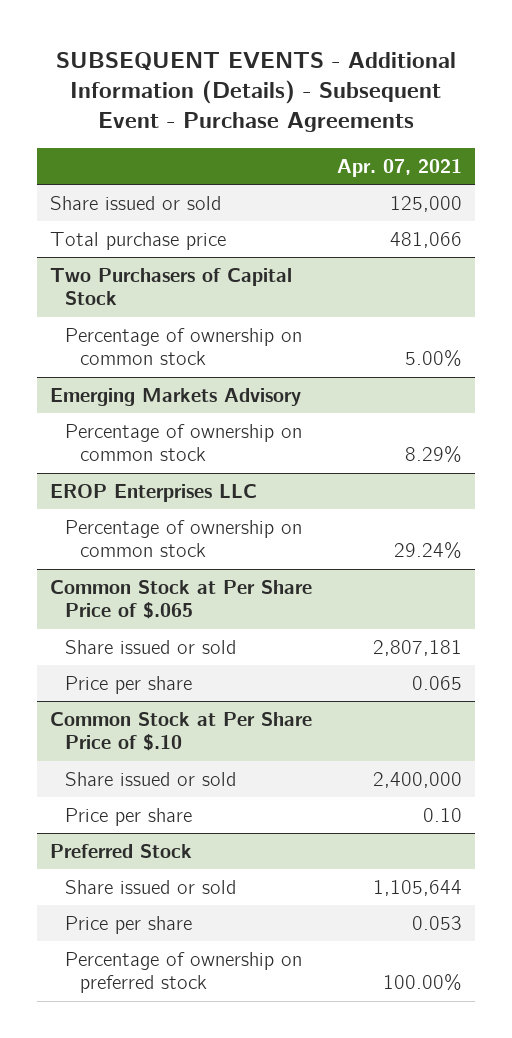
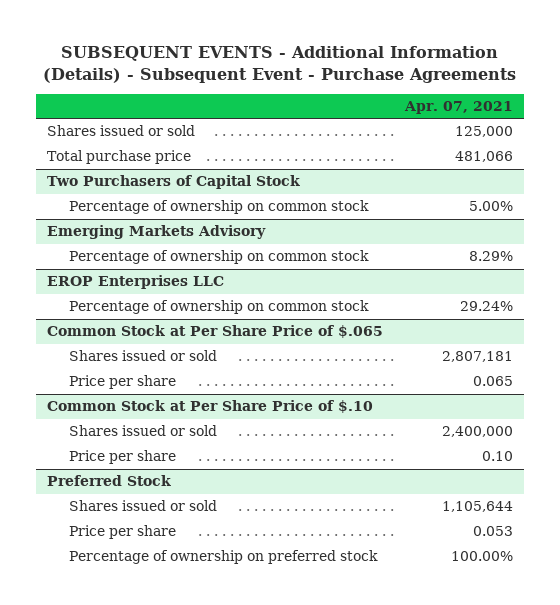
- Share issued or sold | 125,000
+ Shares issued or sold | 125,000
@ Common Stock at Per Share Price of $.065
- Share issued or sold | 2,807,181
+ Shares issued or sold | 2,807,181
@ Common Stock at Per Share Price of $.10
- Share issued or sold | 2,400,000
+ Shares issued or sold | 2,400,000
@ Preferred Stock
- Share issued or sold | 1,105,644
+ Shares issued or sold | 1,105,644

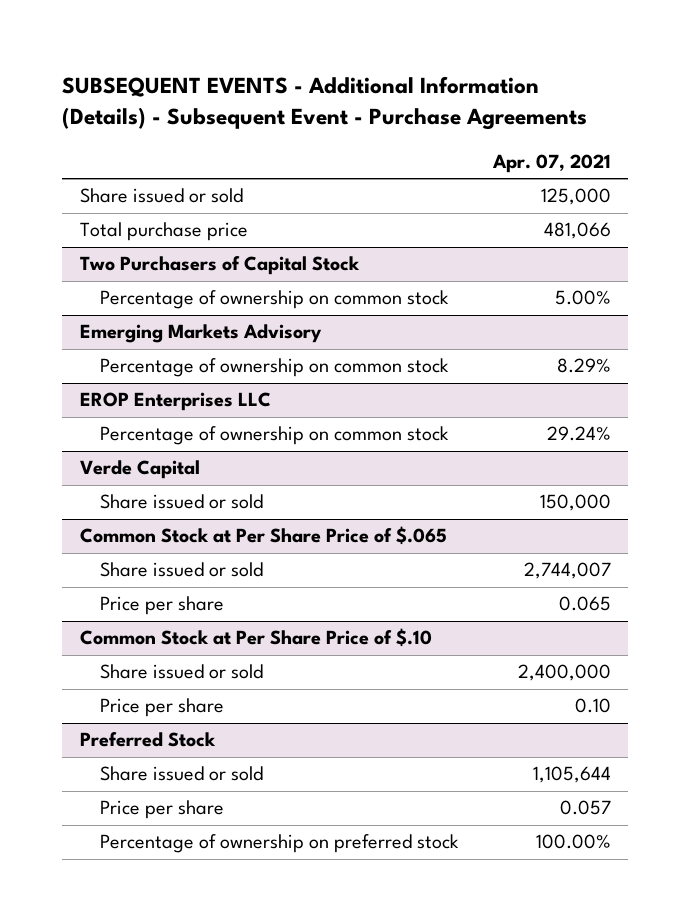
- Shares issued or sold | 125,000
+ Share issued or sold | 125,000
+ Verde Capital
+ Share issued or sold | 150,000
@ Common Stock at Per Share Price of $.065
- Shares issued or sold | 2,807,181
+ Share issued or sold | 2,744,007
@ Common Stock at Per Share Price of $.10
- Shares issued or sold | 2,400,000
+ Share issued or sold | 2,400,000
@ Preferred Stock
- Shares issued or sold | 1,105,644
- Price per share | 0.053
+ Share issued or sold | 1,105,644
+ Price per share | 0.057

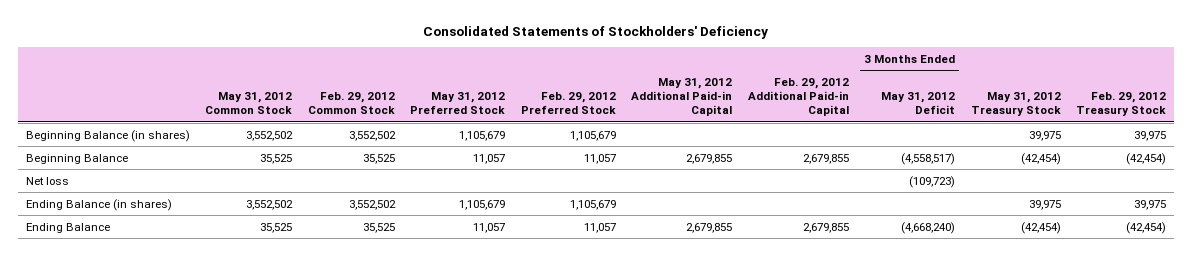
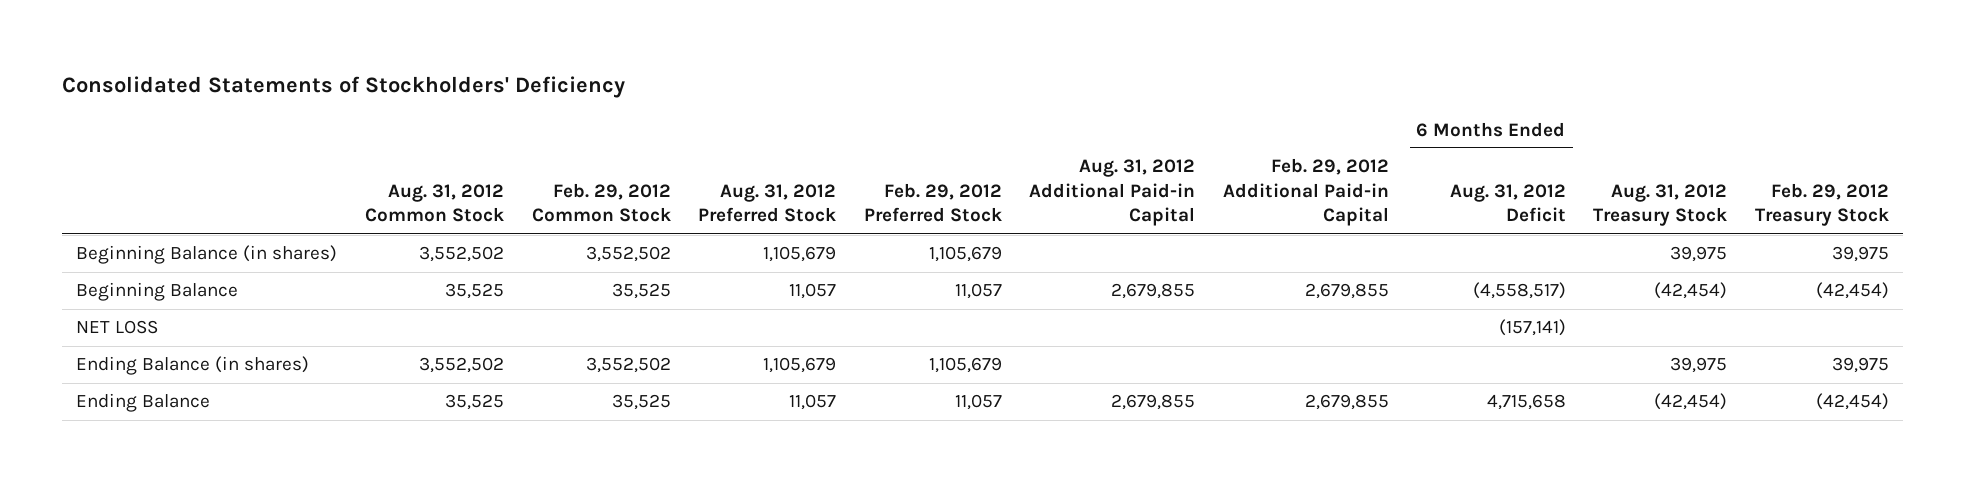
- | May 31, 2012 Common Stock | Feb. 29, 2012 Common Stock | May 31, 2012 Preferred Stock | Feb. 29, 2012 Preferred Stock | May 31, 2012 Additional Paid-in Capital | Feb. 29, 2012 Additional Paid-in Capital | 3 Months Ended May 31, 2012 Deficit | May 31, 2012 Treasury Stock | Feb. 29, 2012 Treasury Stock
+ | Aug. 31, 2012 Common Stock | Feb. 29, 2012 Common Stock | Aug. 31, 2012 Preferred Stock | Feb. 29, 2012 Preferred Stock | Aug. 31, 2012 Additional Paid-in Capital | Feb. 29, 2012 Additional Paid-in Capital | 6 Months Ended Aug. 31, 2012 Deficit | Aug. 31, 2012 Treasury Stock | Feb. 29, 2012 Treasury Stock
- Net loss | | | | | | | (109,723) | |
+ NET LOSS | | | | | | | (157,141) | |

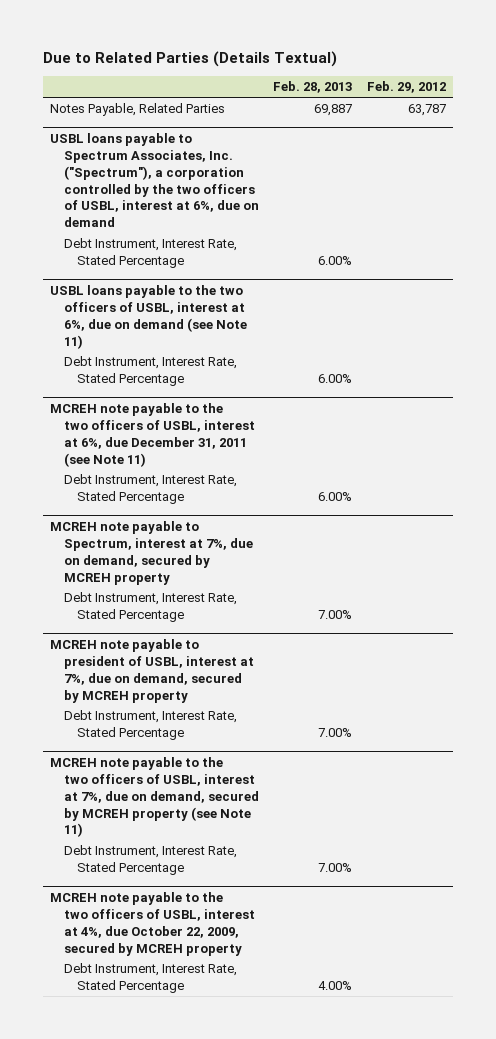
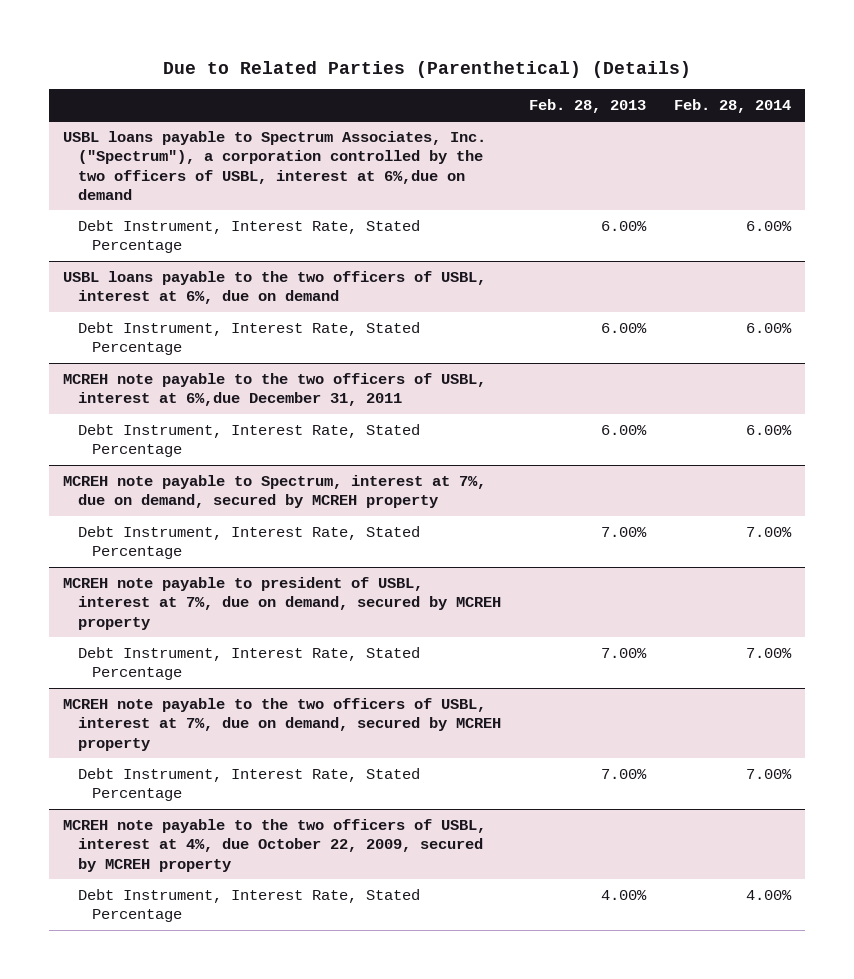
- Due to Related Parties (Details Textual)
+ Due to Related Parties (Parenthetical) (Details)
- | Feb. 28, 2013 | Feb. 29, 2012
+ | Feb. 28, 2013 | Feb. 28, 2014
- Notes Payable, Related Parties | 69,887 | 63,787
- USBL loans payable to Spectrum Associates, Inc. ("Spectrum"), a corporation controlled by the two officers of USBL, interest at 6%, due on demand
+ USBL loans payable to Spectrum Associates, Inc. ("Spectrum"), a corporation controlled by the two officers of USBL, interest at 6%,due on demand
- USBL loans payable to the two officers of USBL, interest at 6%, due on demand (see Note 11)
+ USBL loans payable to the two officers of USBL, interest at 6%, due on demand
- MCREH note payable to the two officers of USBL, interest at 6%, due December 31, 2011 (see Note 11)
+ MCREH note payable to the two officers of USBL, interest at 6%,due December 31, 2011
- MCREH note payable to the two officers of USBL, interest at 7%, due on demand, secured by MCREH property (see Note 11)
+ MCREH note payable to the two officers of USBL, interest at 7%, due on demand, secured by MCREH property

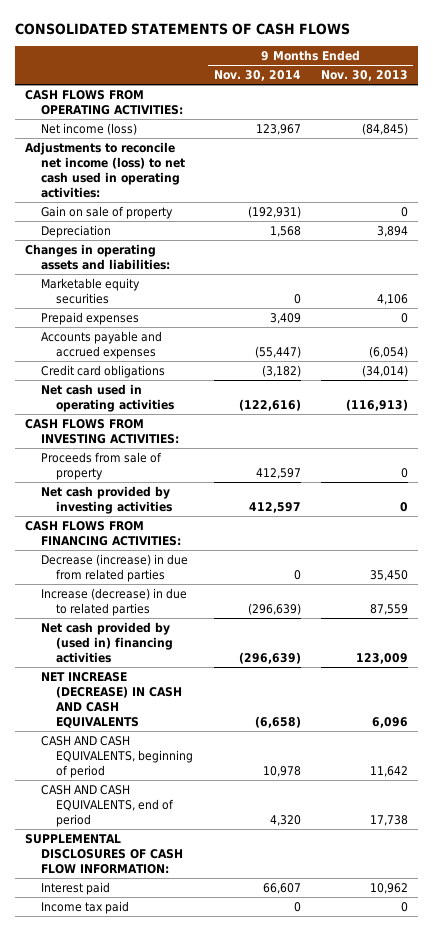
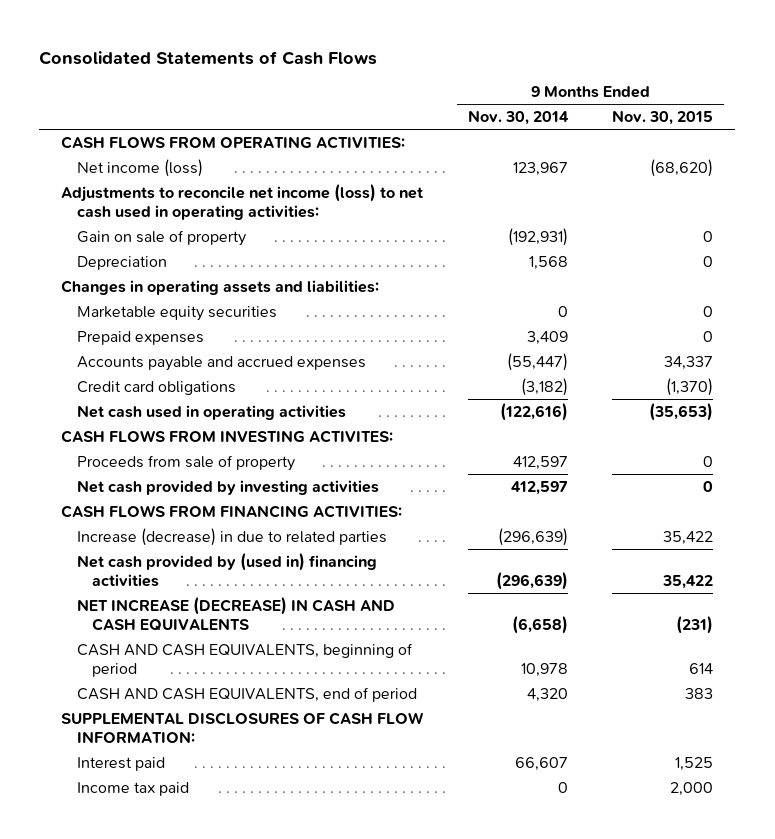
- CONSOLIDATED STATEMENTS OF CASH FLOWS
+ Consolidated Statements of Cash Flows
- | 9 Months Ended Nov. 30, 2014 | 9 Months Ended Nov. 30, 2013
+ | 9 Months Ended Nov. 30, 2014 | 9 Months Ended Nov. 30, 2015
- CASH FLOWS FROM INVESTING ACTIVITIES:
+ CASH FLOWS FROM INVESTING ACTIVITES:
- Decrease (increase) in due from related parties | 0 | 35,450

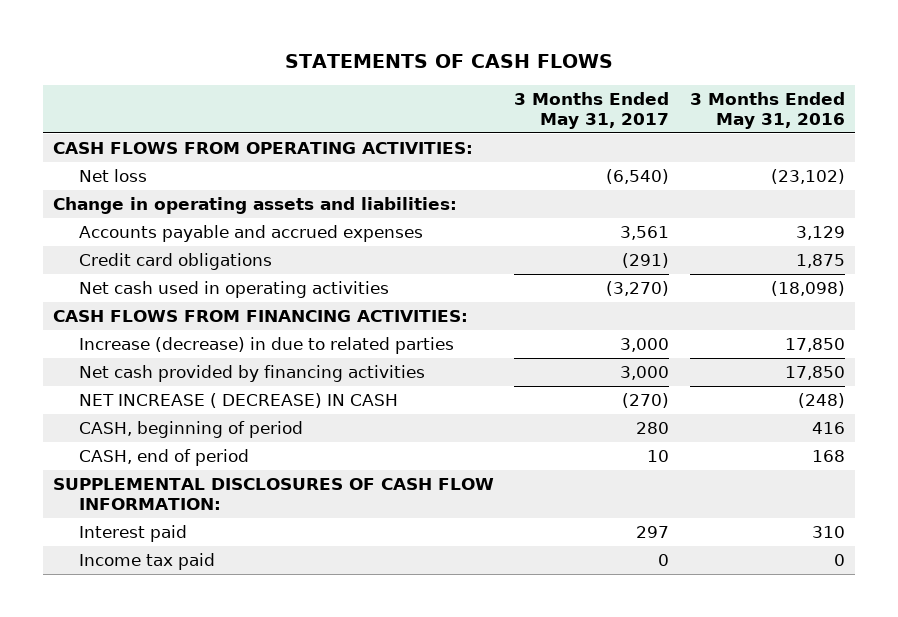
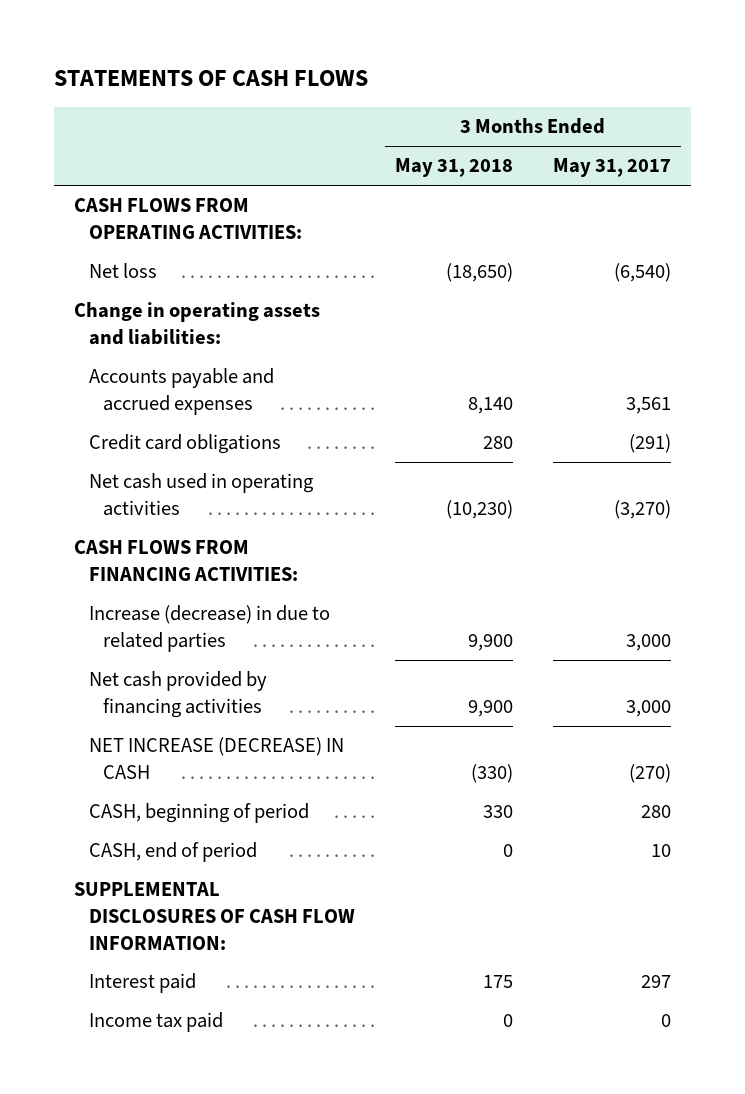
- | 3 Months Ended May 31, 2017 | 3 Months Ended May 31, 2016
+ | 3 Months Ended May 31, 2018 | 3 Months Ended May 31, 2017
- NET INCREASE ( DECREASE) IN CASH | (270) | (248)
+ NET INCREASE (DECREASE) IN CASH | (330) | (270)

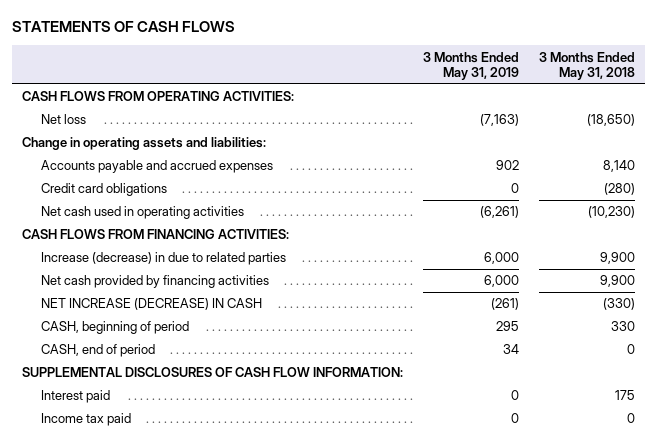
- | 3 Months Ended May 31, 2018 | 3 Months Ended May 31, 2017
+ | 3 Months Ended May 31, 2019 | 3 Months Ended May 31, 2018
- Credit card obligations | 280 | (291)
+ Credit card obligations | 0 | (280)

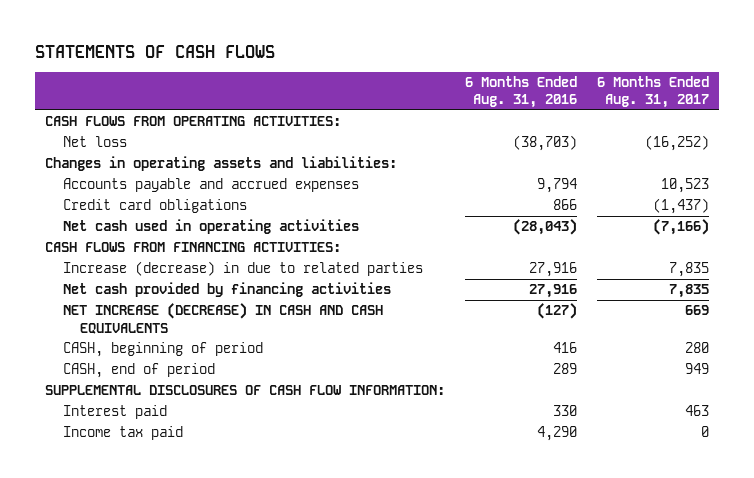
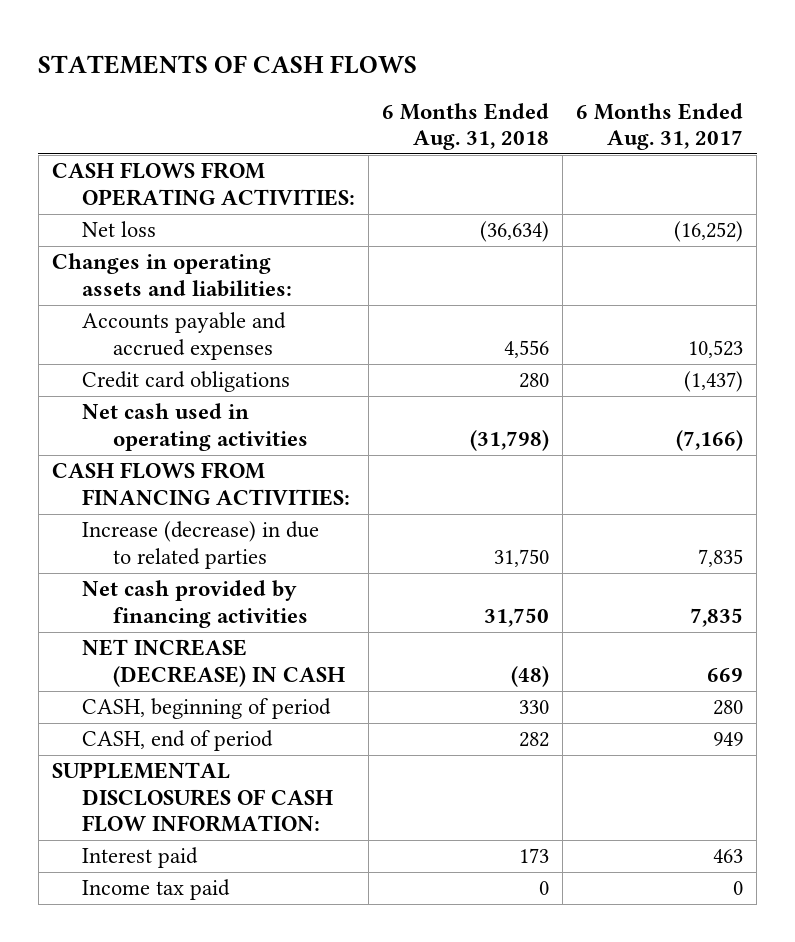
- | 6 Months Ended Aug. 31, 2016 | 6 Months Ended Aug. 31, 2017
+ | 6 Months Ended Aug. 31, 2018 | 6 Months Ended Aug. 31, 2017
- NET INCREASE (DECREASE) IN CASH AND CASH EQUIVALENTS | (127) | 669
+ NET INCREASE (DECREASE) IN CASH | (48) | 669

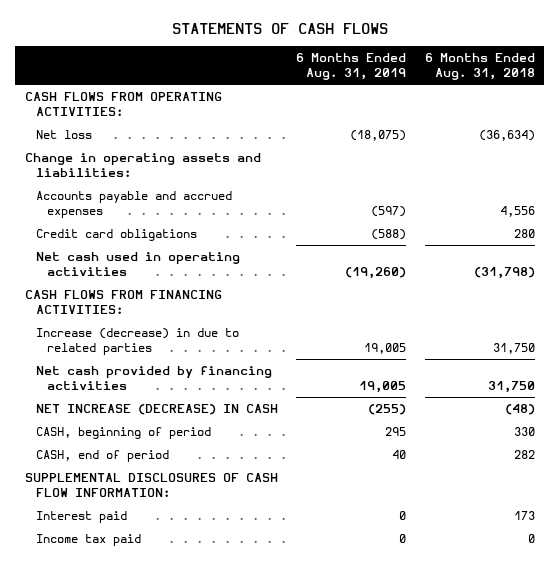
- | 6 Months Ended Aug. 31, 2018 | 6 Months Ended Aug. 31, 2017
+ | 6 Months Ended Aug. 31, 2019 | 6 Months Ended Aug. 31, 2018
- Changes in operating assets and liabilities:
+ Change in operating assets and liabilities:

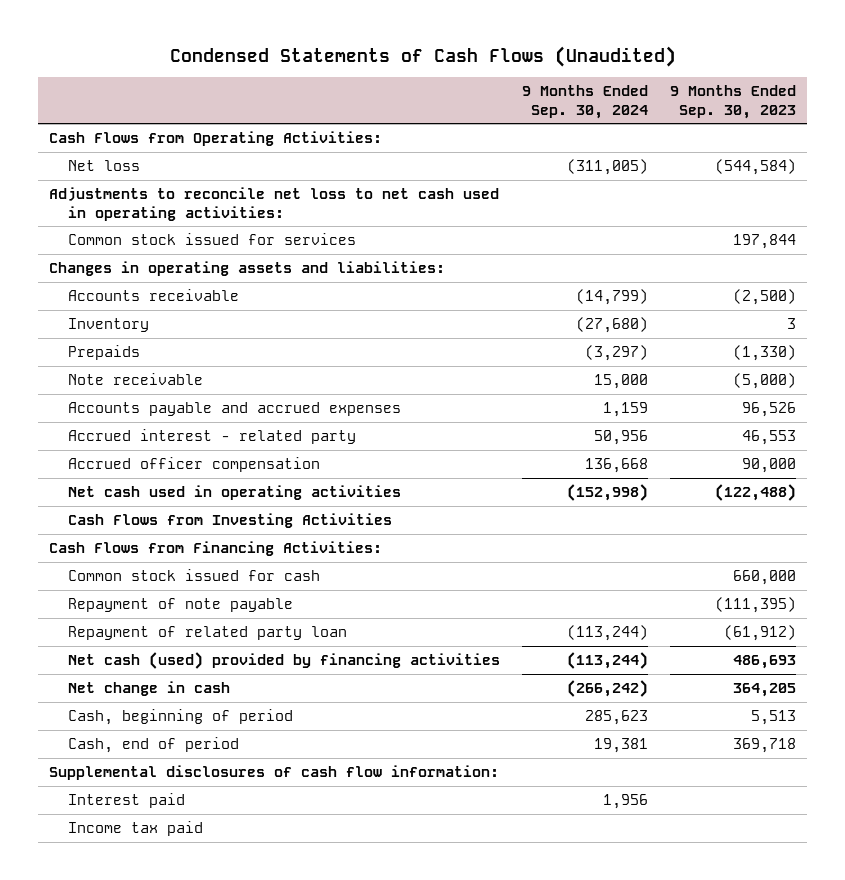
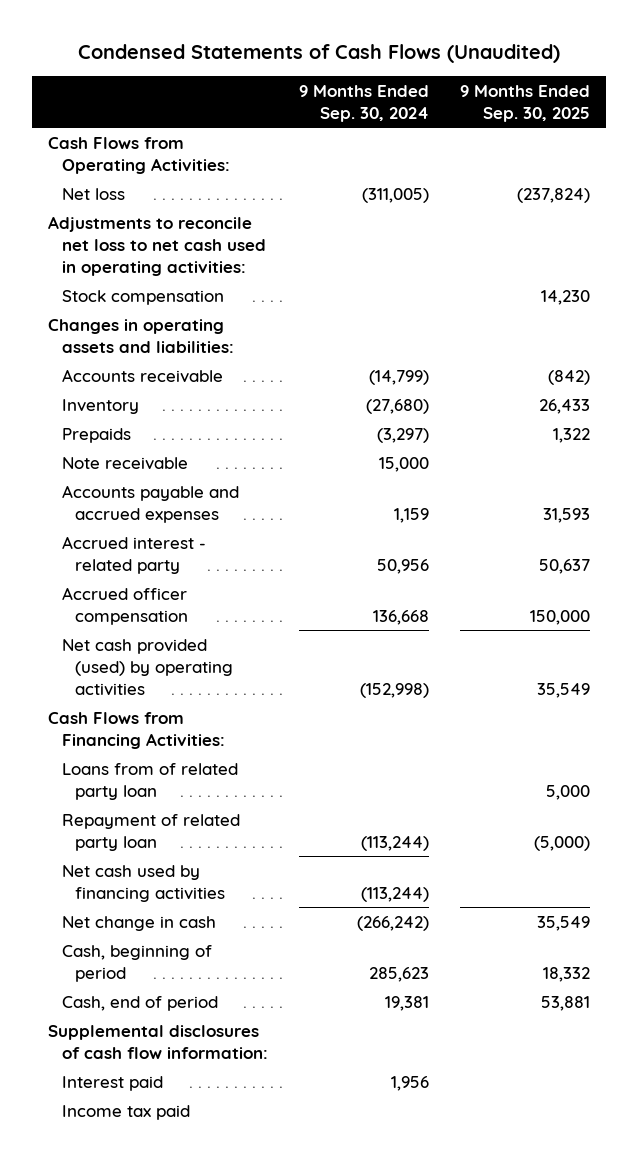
- | 9 Months Ended Sep. 30, 2024 | 9 Months Ended Sep. 30, 2023
+ | 9 Months Ended Sep. 30, 2024 | 9 Months Ended Sep. 30, 2025
- Common stock issued for services | | 197,844
+ Stock compensation | | 14,230
- Net cash used in operating activities | (152,998) | (122,488)
- Cash Flows from Investing Activities
+ Net cash provided (used) by operating activities | (152,998) | 35,549
- Common stock issued for cash | | 660,000
- Repayment of note payable | | (111,395)
+ Loans from of related party loan | | 5,000
- Net cash (used) provided by financing activities | (113,244) | 486,693
+ Net cash used by financing activities | (113,244) |

